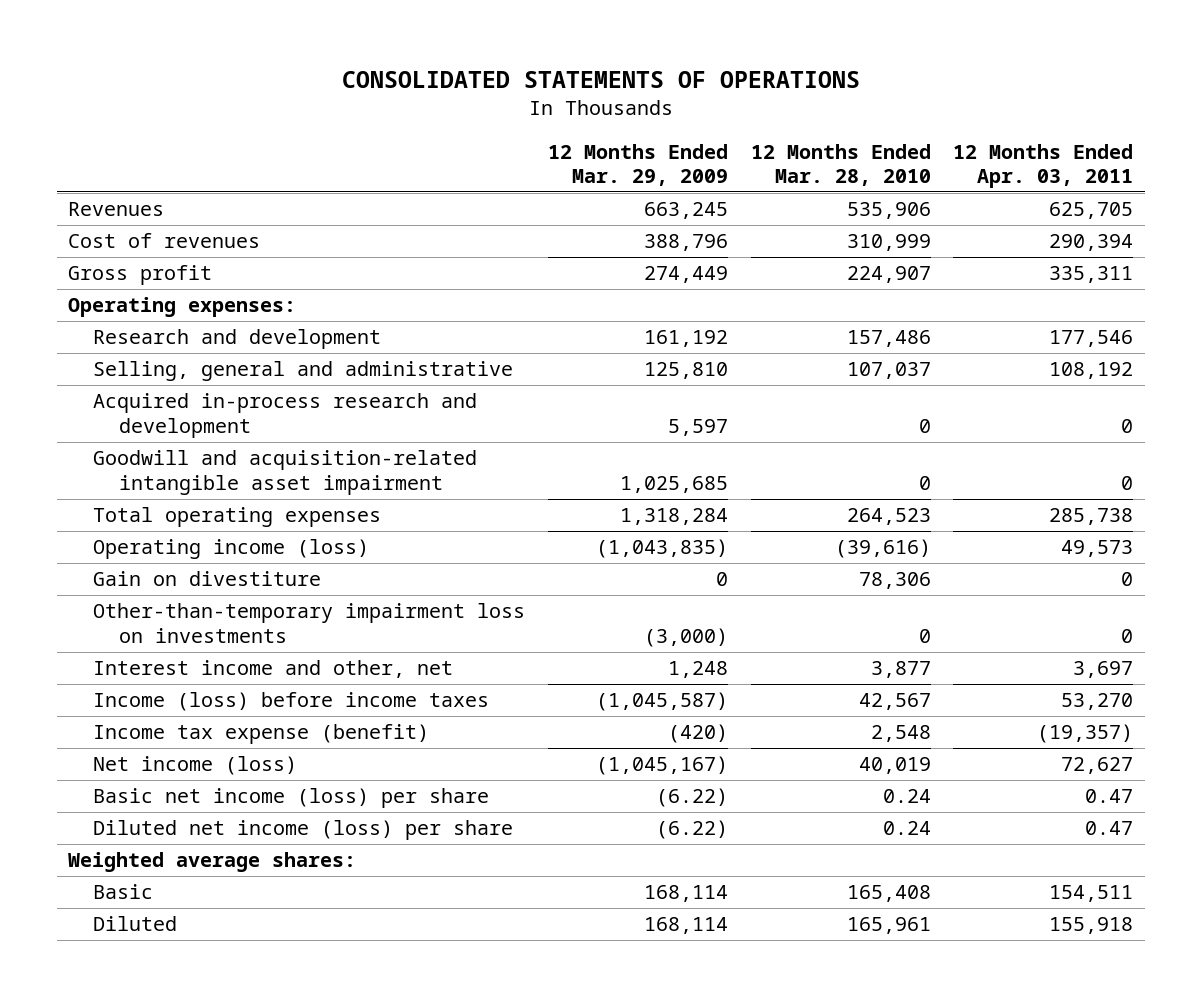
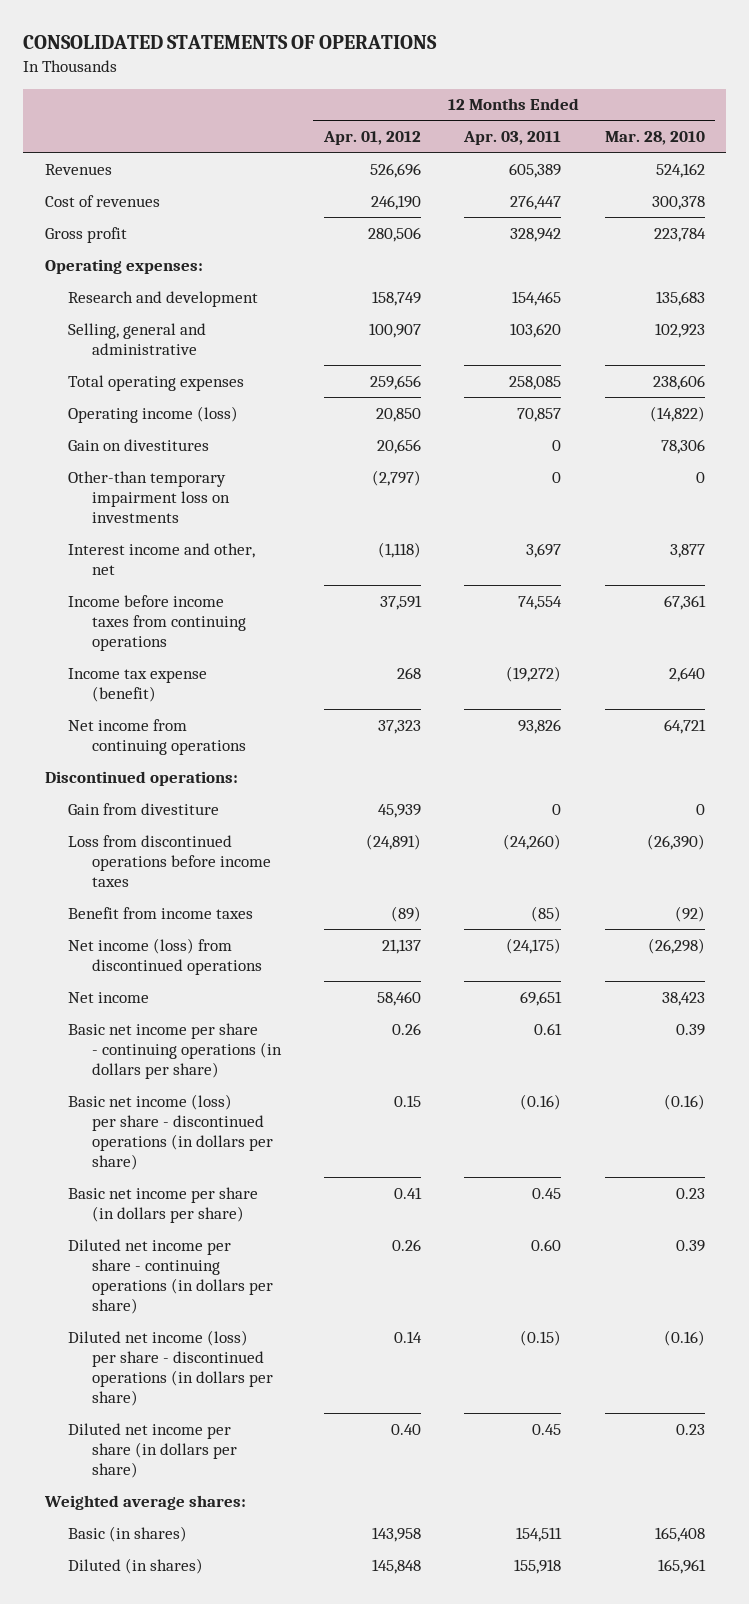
- | 12 Months Ended Mar. 29, 2009 | 12 Months Ended Mar. 28, 2010 | 12 Months Ended Apr. 03, 2011
+ | 12 Months Ended Apr. 01, 2012 | 12 Months Ended Apr. 03, 2011 | 12 Months Ended Mar. 28, 2010
- Revenues | 663,245 | 535,906 | 625,705
- Cost of revenues | 388,796 | 310,999 | 290,394
- Gross profit | 274,449 | 224,907 | 335,311
+ Revenues | 526,696 | 605,389 | 524,162
+ Cost of revenues | 246,190 | 276,447 | 300,378
+ Gross profit | 280,506 | 328,942 | 223,784
- Research and development | 161,192 | 157,486 | 177,546
- Selling, general and administrative | 125,810 | 107,037 | 108,192
- Acquired in-process research and development | 5,597 | 0 | 0
- Goodwill and acquisition-related intangible asset impairment | 1,025,685 | 0 | 0
- Total operating expenses | 1,318,284 | 264,523 | 285,738
- Operating income (loss) | (1,043,835) | (39,616) | 49,573
- Gain on divestiture | 0 | 78,306 | 0
- Other-than-temporary impairment loss on investments | (3,000) | 0 | 0
+ Research and development | 158,749 | 154,465 | 135,683
+ Selling, general and administrative | 100,907 | 103,620 | 102,923
+ Total operating expenses | 259,656 | 258,085 | 238,606
+ Operating income (loss) | 20,850 | 70,857 | (14,822)
+ Gain on divestitures | 20,656 | 0 | 78,306
+ Other-than temporary impairment loss on investments | (2,797) | 0 | 0
- Income (loss) before income taxes | (1,045,587) | 42,567 | 53,270
- Income tax expense (benefit) | (420) | 2,548 | (19,357)
- Net income (loss) | (1,045,167) | 40,019 | 72,627
- Basic net income (loss) per share | (6.22) | 0.24 | 0.47
- Diluted net income (loss) per share | (6.22) | 0.24 | 0.47
+ Income before income taxes from continuing operations | 37,591 | 74,554 | 67,361
+ Income tax expense (benefit) | 268 | (19,272) | 2,640
+ Net income from continuing operations | 37,323 | 93,826 | 64,721
+ Discontinued operations:
+ Gain from divestiture | 45,939 | 0 | 0
+ Loss from discontinued operations before income taxes | (24,891) | (24,260) | (26,390)
+ Benefit from income taxes | (89) | (85) | (92)
+ Net income (loss) from discontinued operations | 21,137 | (24,175) | (26,298)
+ Net income | 58,460 | 69,651 | 38,423
+ Basic net income per share - continuing operations (in dollars per share) | 0.26 | 0.61 | 0.39
+ Basic net income (loss) per share - discontinued operations (in dollars per share) | 0.15 | (0.16) | (0.16)
+ Basic net income per share (in dollars per share) | 0.41 | 0.45 | 0.23
+ Diluted net income per share - continuing operations (in dollars per share) | 0.26 | 0.60 | 0.39
+ Diluted net income (loss) per share - discontinued operations (in dollars per share) | 0.14 | (0.15) | (0.16)
+ Diluted net income per share (in dollars per share) | 0.40 | 0.45 | 0.23
- Basic | 168,114 | 165,408 | 154,511
- Diluted | 168,114 | 165,961 | 155,918
+ Basic (in shares) | 143,958 | 154,511 | 165,408
+ Diluted (in shares) | 145,848 | 155,918 | 165,961

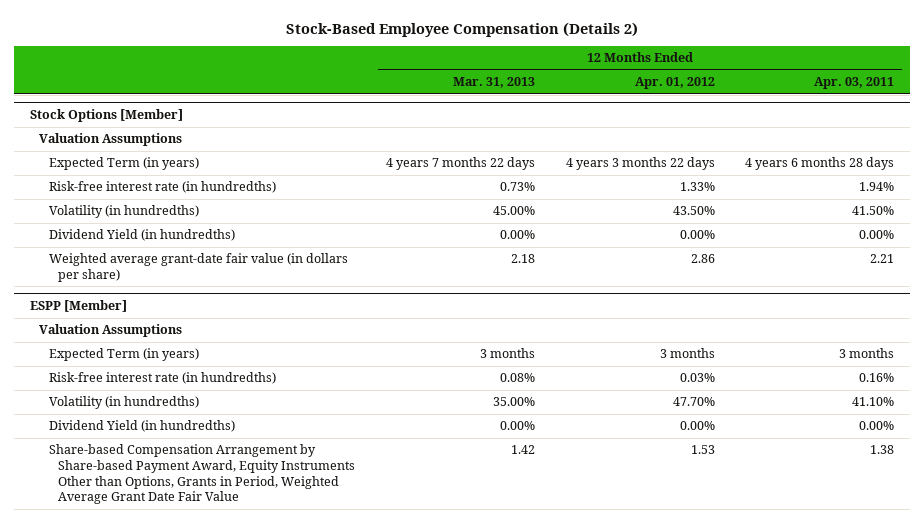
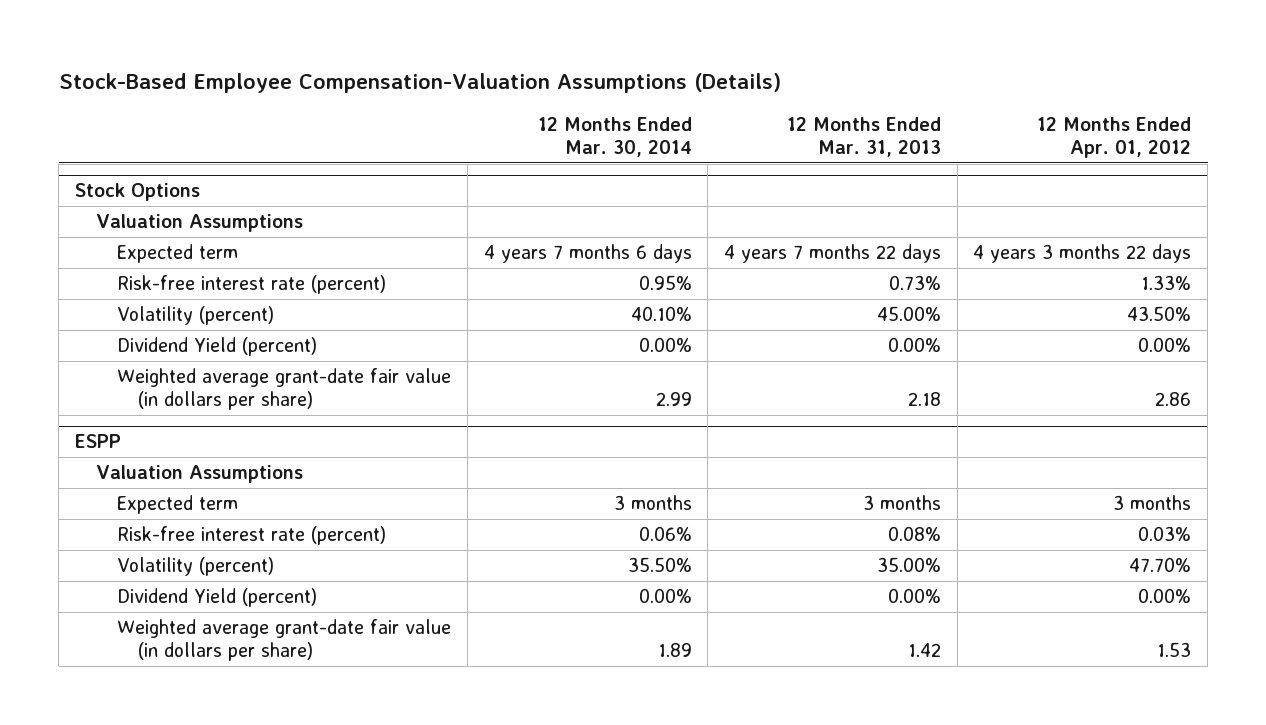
- Stock-Based Employee Compensation (Details 2)
+ Stock-Based Employee Compensation-Valuation Assumptions (Details)
- | 12 Months Ended Mar. 31, 2013 | 12 Months Ended Apr. 01, 2012 | 12 Months Ended Apr. 03, 2011
+ | 12 Months Ended Mar. 30, 2014 | 12 Months Ended Mar. 31, 2013 | 12 Months Ended Apr. 01, 2012
- Stock Options [Member]
+ Stock Options
- Expected Term (in years) | 4 years 7 months 22 days | 4 years 3 months 22 days | 4 years 6 months 28 days
- Risk-free interest rate (in hundredths) | 0.73% | 1.33% | 1.94%
- Volatility (in hundredths) | 45.00% | 43.50% | 41.50%
- Dividend Yield (in hundredths) | 0.00% | 0.00% | 0.00%
+ Expected term | 4 years 7 months 6 days | 4 years 7 months 22 days | 4 years 3 months 22 days
+ Risk-free interest rate (percent) | 0.95% | 0.73% | 1.33%
+ Volatility (percent) | 40.10% | 45.00% | 43.50%
+ Dividend Yield (percent) | 0.00% | 0.00% | 0.00%
- ESPP [Member]
+ ESPP
- Expected Term (in years) | 3 months | 3 months | 3 months
- Risk-free interest rate (in hundredths) | 0.08% | 0.03% | 0.16%
- Volatility (in hundredths) | 35.00% | 47.70% | 41.10%
- Dividend Yield (in hundredths) | 0.00% | 0.00% | 0.00%
- Share-based Compensation Arrangement by Share-based Payment Award, Equity Instruments Other than Options, Grants in Period, Weighted Average Grant Date Fair Value | 1.42 | 1.53 | 1.38
+ Expected term | 3 months | 3 months | 3 months
+ Risk-free interest rate (percent) | 0.06% | 0.08% | 0.03%
+ Volatility (percent) | 35.50% | 35.00% | 47.70%
+ Dividend Yield (percent) | 0.00% | 0.00% | 0.00%
+ Weighted average grant-date fair value (in dollars per share) | 1.89 | 1.42 | 1.53

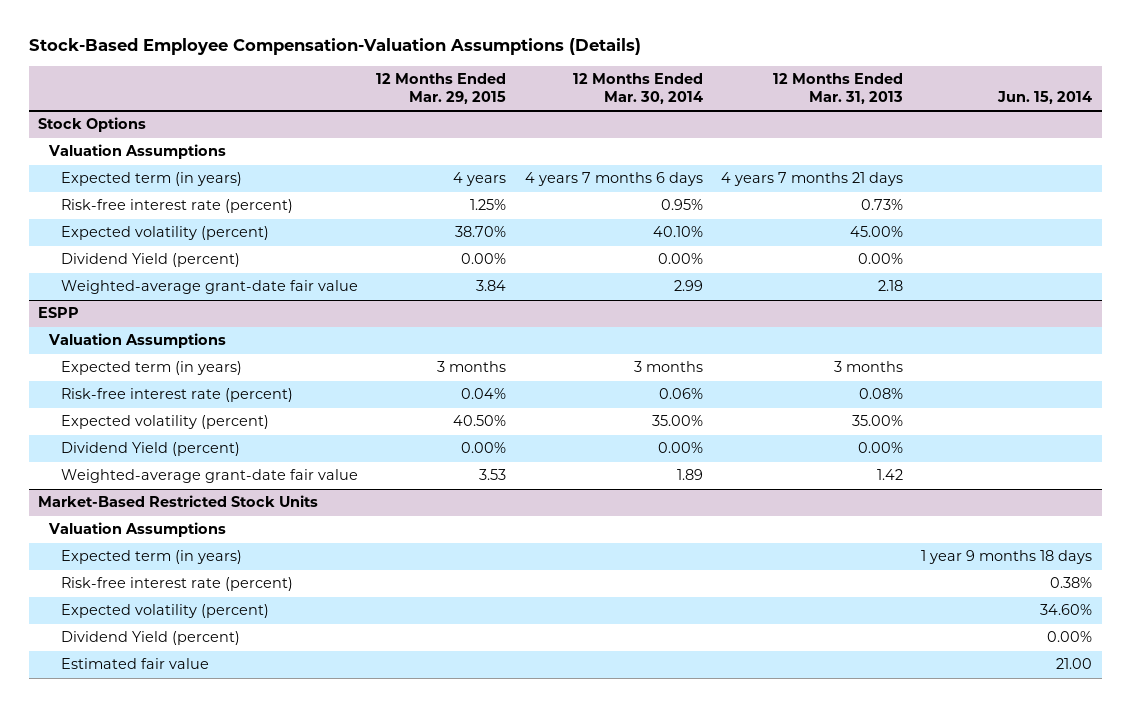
- | 12 Months Ended Mar. 30, 2014 | 12 Months Ended Mar. 31, 2013 | 12 Months Ended Apr. 01, 2012
+ | 12 Months Ended Mar. 29, 2015 | 12 Months Ended Mar. 30, 2014 | 12 Months Ended Mar. 31, 2013 | Jun. 15, 2014
@ Stock Options
- Expected term | 4 years 7 months 6 days | 4 years 7 months 22 days | 4 years 3 months 22 days
+ Expected term (in years) | 4 years | 4 years 7 months 6 days | 4 years 7 months 21 days |
- Volatility (percent) | 40.10% | 45.00% | 43.50%
+ Expected volatility (percent) | 38.70% | 40.10% | 45.00% |
- Weighted average grant-date fair value (in dollars per share) | 2.99 | 2.18 | 2.86
+ Weighted-average grant-date fair value | 3.84 | 2.99 | 2.18 |
@ ESPP
- Expected term | 3 months | 3 months | 3 months
+ Expected term (in years) | 3 months | 3 months | 3 months |
- Volatility (percent) | 35.50% | 35.00% | 47.70%
+ Expected volatility (percent) | 40.50% | 35.00% | 35.00% |
- Weighted average grant-date fair value (in dollars per share) | 1.89 | 1.42 | 1.53
+ Weighted-average grant-date fair value | 3.53 | 1.89 | 1.42 |
+ Market-Based Restricted Stock Units
+ Valuation Assumptions
+ Expected term (in years) | | | | 1 year 9 months 18 days
+ Risk-free interest rate (percent) | | | | 0.38%
+ Expected volatility (percent) | | | | 34.60%
+ Dividend Yield (percent) | | | | 0.00%
+ Estimated fair value | | | | 21.00

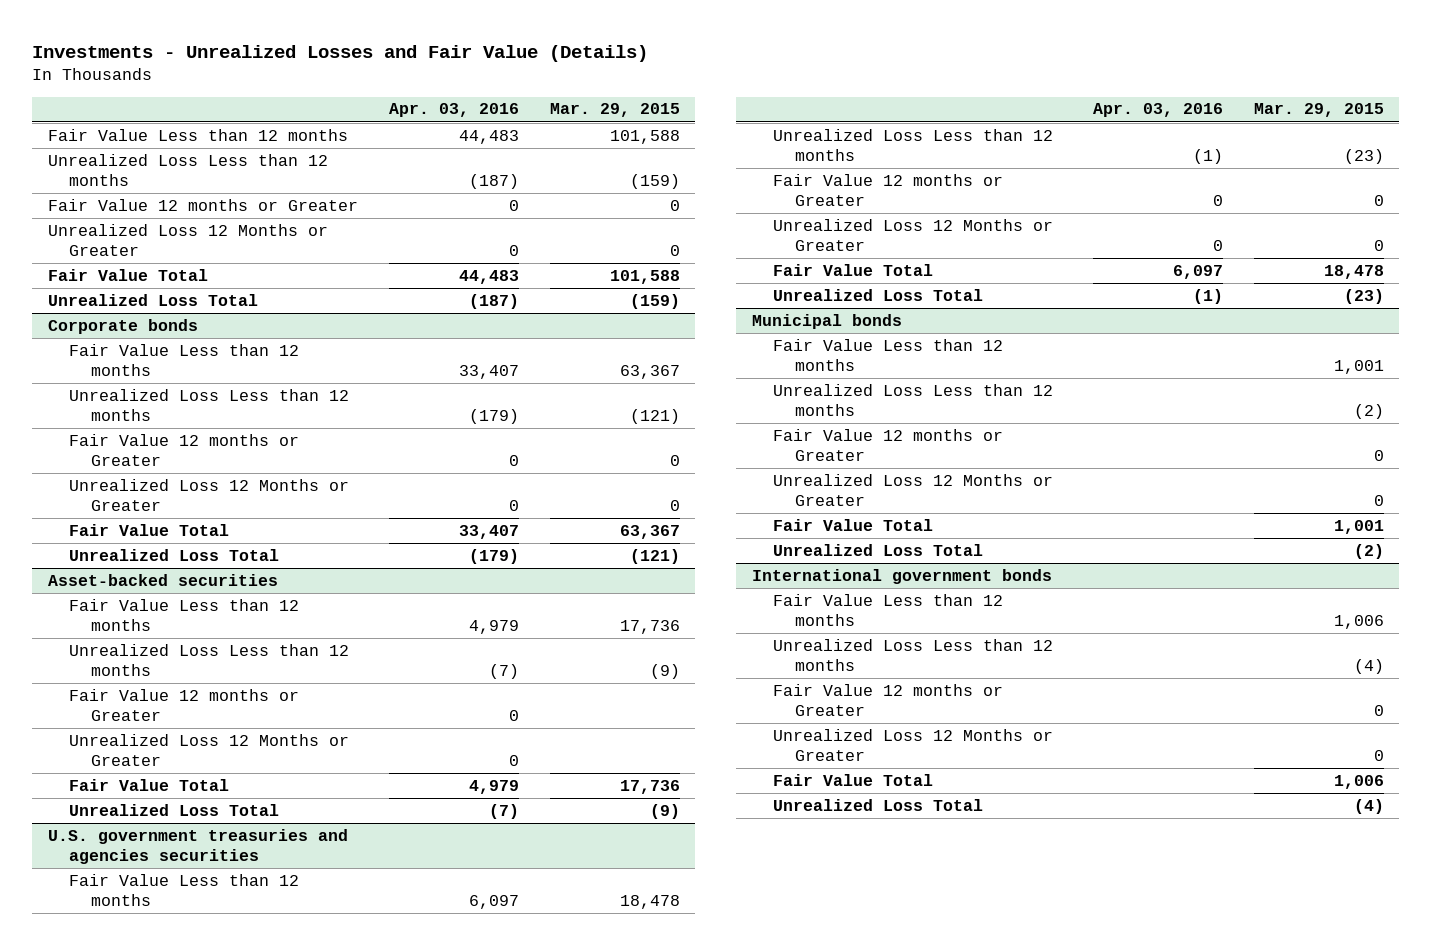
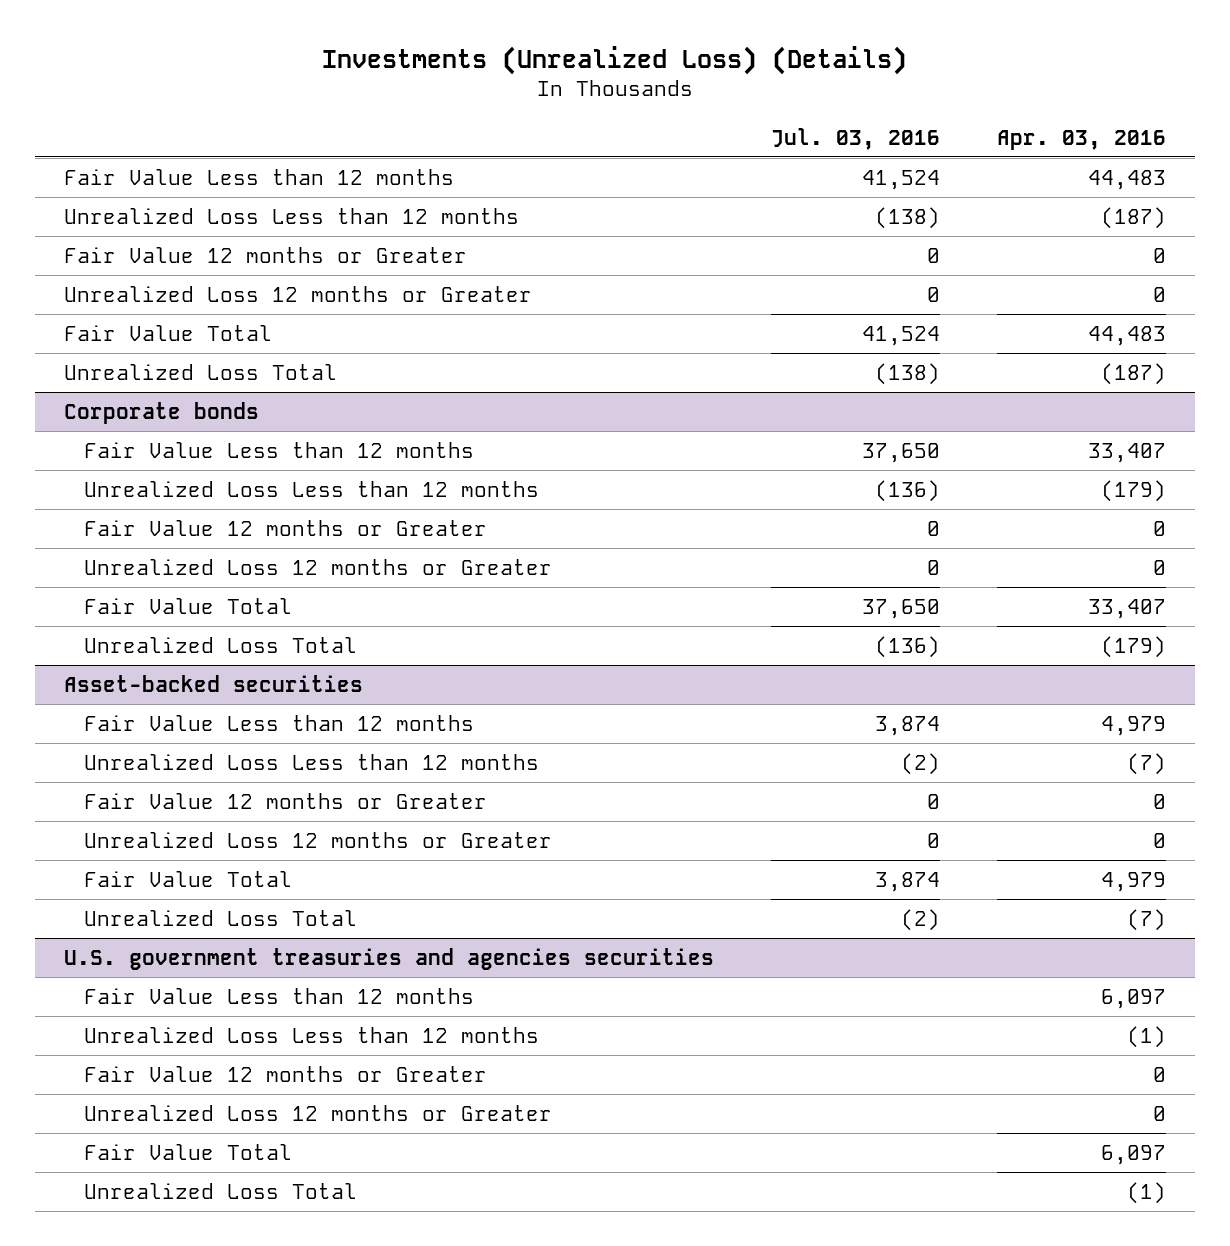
- Investments - Unrealized Losses and Fair Value (Details)
+ Investments (Unrealized Loss) (Details)
- | Apr. 03, 2016 | Mar. 29, 2015
+ | Jul. 03, 2016 | Apr. 03, 2016
- Unrealized Loss 12 Months or Greater | 0 | 0
+ Unrealized Loss 12 months or Greater | 0 | 0
@ Corporate bonds
- Unrealized Loss 12 Months or Greater | 0 | 0
+ Unrealized Loss 12 months or Greater | 0 | 0
@ Asset-backed securities
- Unrealized Loss 12 Months or Greater | 0 |
+ Unrealized Loss 12 months or Greater | 0 | 0
@ U.S. government treasuries and agencies securities
- Unrealized Loss 12 Months or Greater | 0 | 0
+ Unrealized Loss 12 months or Greater | | 0
- Municipal bonds
- Fair Value Less than 12 months | | 1,001
- Unrealized Loss Less than 12 months | | (2)
- Fair Value 12 months or Greater | | 0
- Unrealized Loss 12 Months or Greater | | 0
- Fair Value Total | | 1,001
- Unrealized Loss Total | | (2)
- International government bonds
- Fair Value Less than 12 months | | 1,006
- Unrealized Loss Less than 12 months | | (4)
- Fair Value 12 months or Greater | | 0
- Unrealized Loss 12 Months or Greater | | 0
- Fair Value Total | | 1,006
- Unrealized Loss Total | | (4)

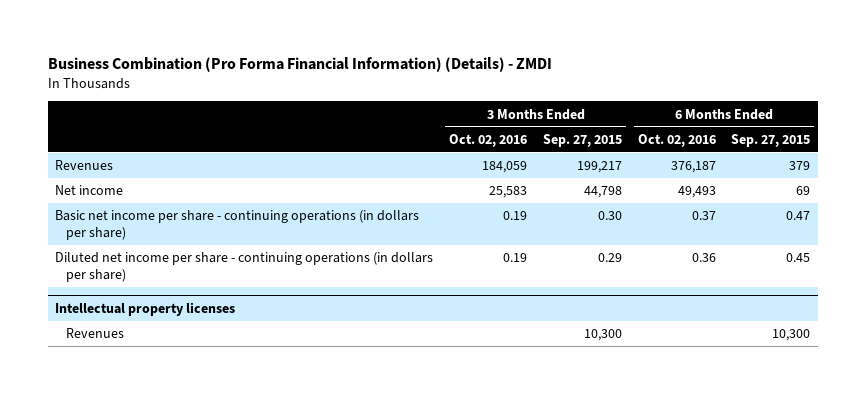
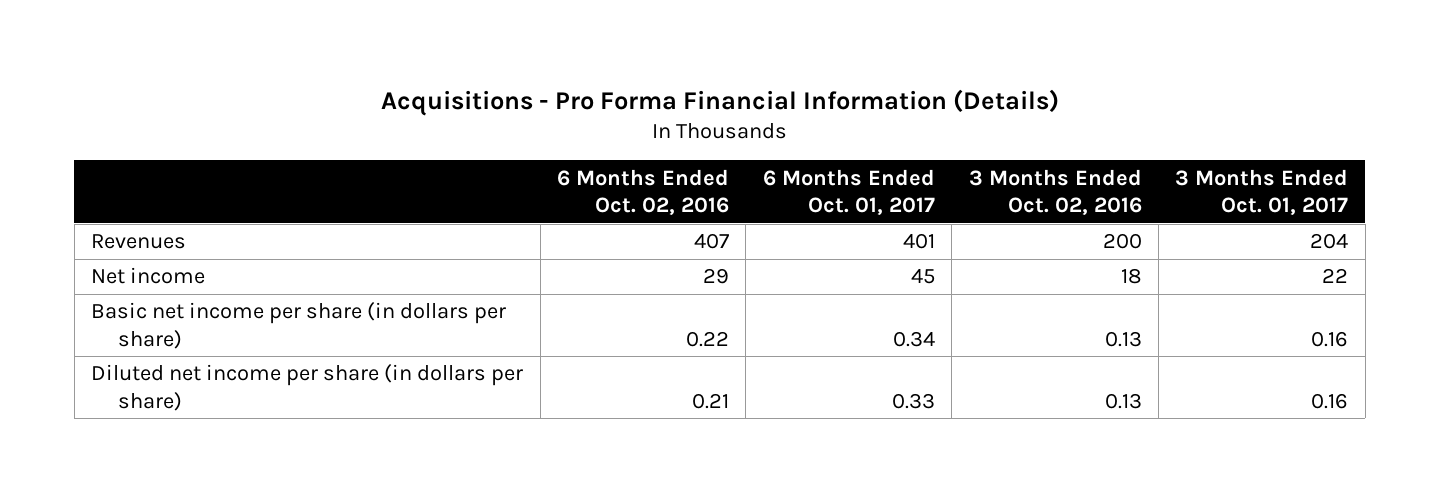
- Business Combination (Pro Forma Financial Information) (Details) - ZMDI
+ Acquisitions - Pro Forma Financial Information (Details)
- | 3 Months Ended Oct. 02, 2016 | 3 Months Ended Sep. 27, 2015 | 6 Months Ended Oct. 02, 2016 | 6 Months Ended Sep. 27, 2015
+ | 6 Months Ended Oct. 02, 2016 | 6 Months Ended Oct. 01, 2017 | 3 Months Ended Oct. 02, 2016 | 3 Months Ended Oct. 01, 2017
- Revenues | 184,059 | 199,217 | 376,187 | 379
- Net income | 25,583 | 44,798 | 49,493 | 69
- Basic net income per share - continuing operations (in dollars per share) | 0.19 | 0.30 | 0.37 | 0.47
- Diluted net income per share - continuing operations (in dollars per share) | 0.19 | 0.29 | 0.36 | 0.45
- Intellectual property licenses
- Revenues | | 10,300 | | 10,300
+ Revenues | 407 | 401 | 200 | 204
+ Net income | 29 | 45 | 18 | 22
+ Basic net income per share (in dollars per share) | 0.22 | 0.34 | 0.13 | 0.16
+ Diluted net income per share (in dollars per share) | 0.21 | 0.33 | 0.13 | 0.16

